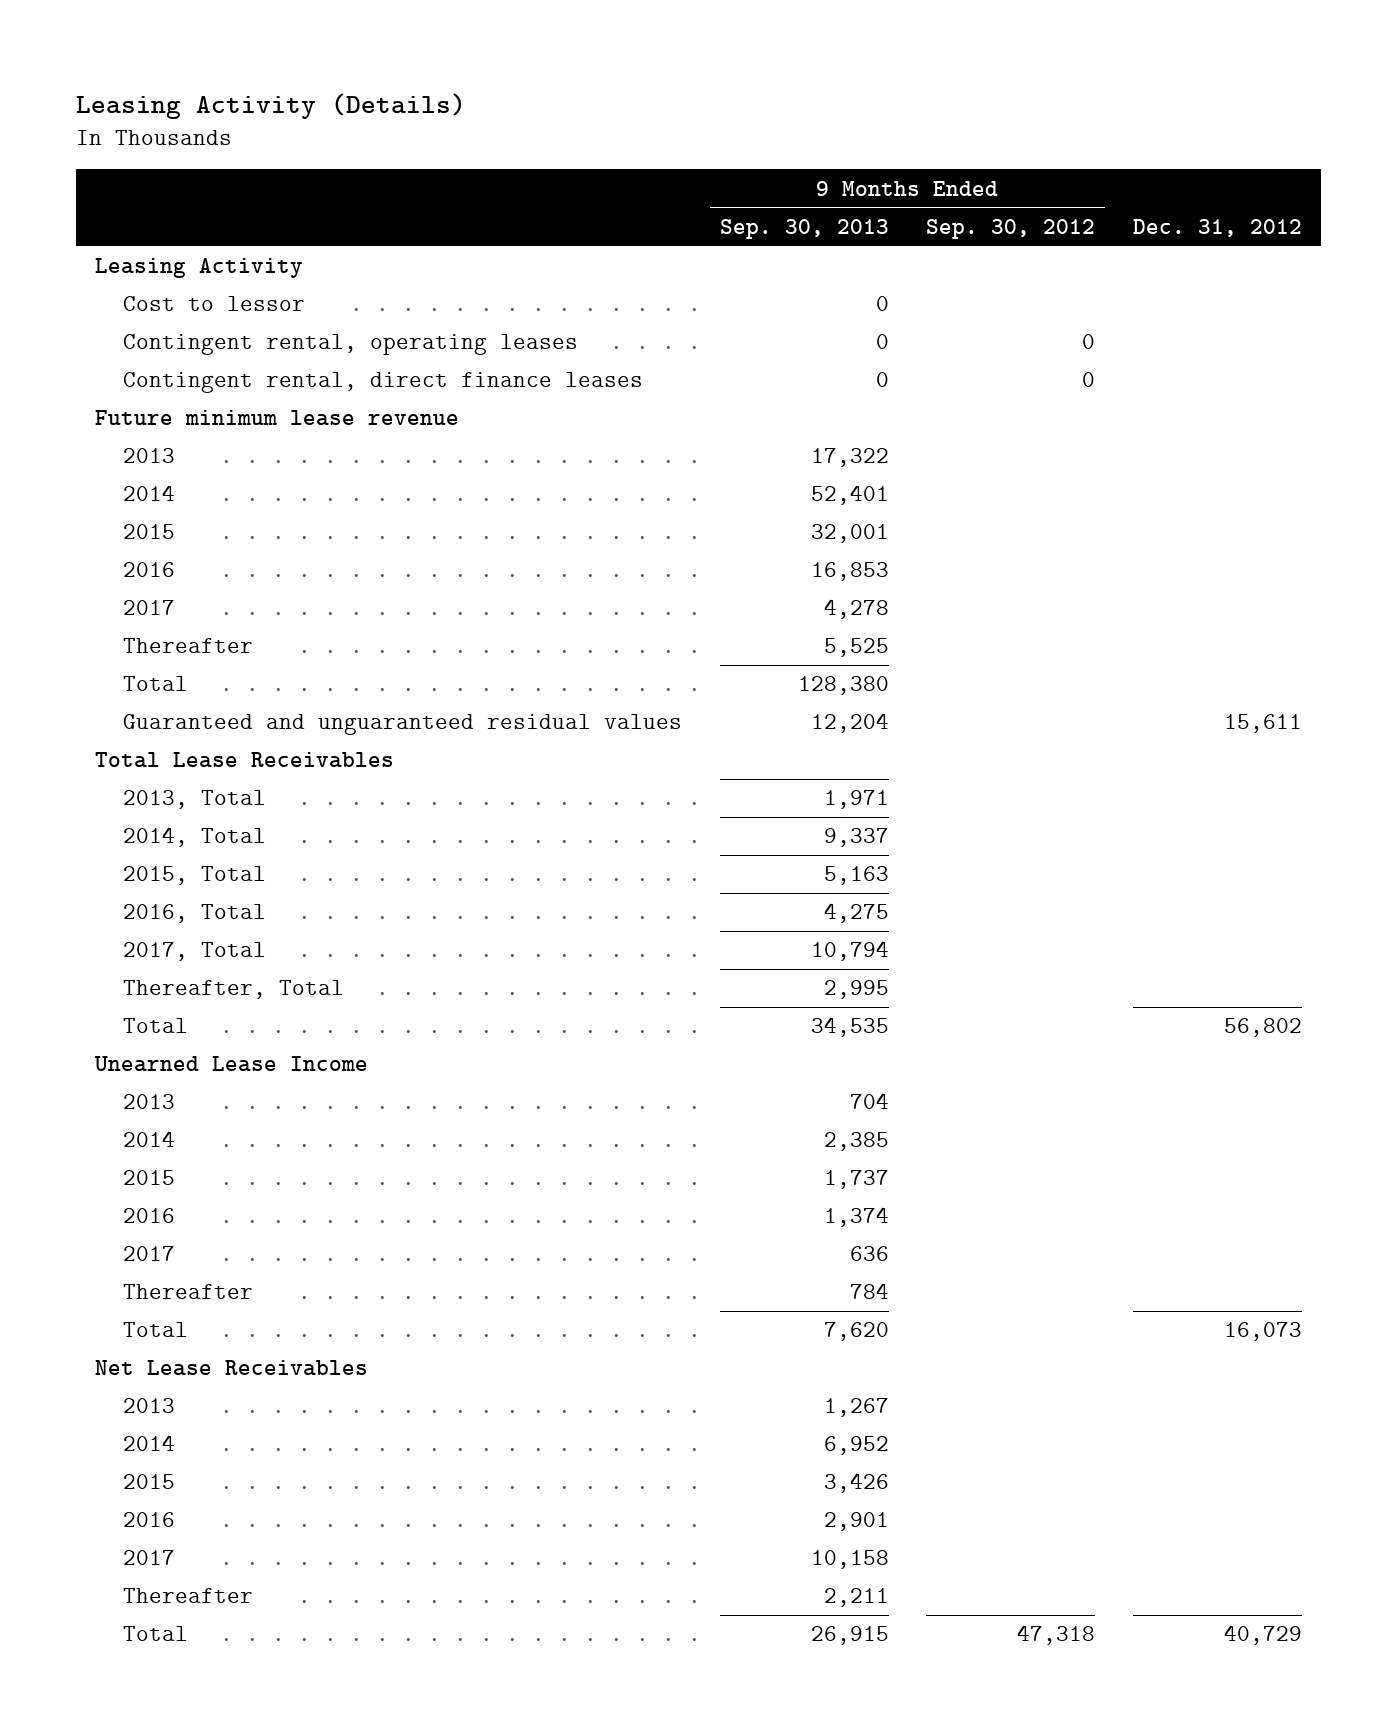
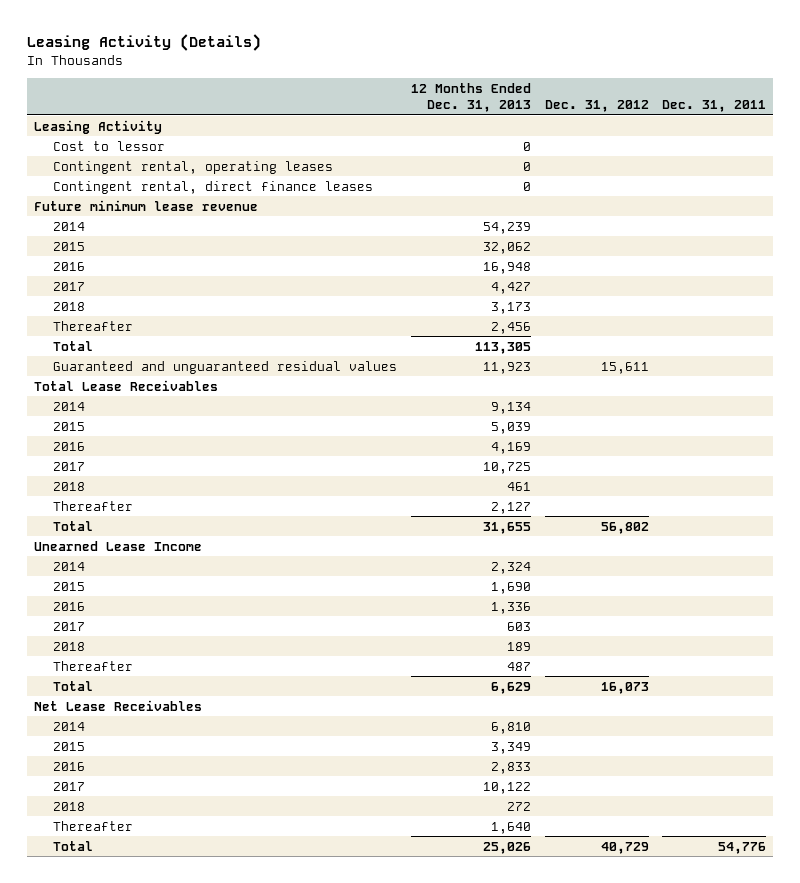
- | 9 Months Ended Sep. 30, 2013 | 9 Months Ended Sep. 30, 2012 | Dec. 31, 2012
+ | 12 Months Ended Dec. 31, 2013 | Dec. 31, 2012 | Dec. 31, 2011
- 2013 | 17,322 | |
+ 2018 | 3,173 | |
- 2013, Total | 1,971 | |
- 2014, Total | 9,337 | |
- 2015, Total | 5,163 | |
- 2016, Total | 4,275 | |
- 2017, Total | 10,794 | |
- Thereafter, Total | 2,995 | |
+ 2014 | 9,134 | |
+ 2015 | 5,039 | |
+ 2016 | 4,169 | |
+ 2017 | 10,725 | |
+ 2018 | 461 | |
+ Thereafter | 2,127 | |
- 2013 | 704 | |
+ 2018 | 189 | |
- 2013 | 1,267 | |
+ 2018 | 272 | |

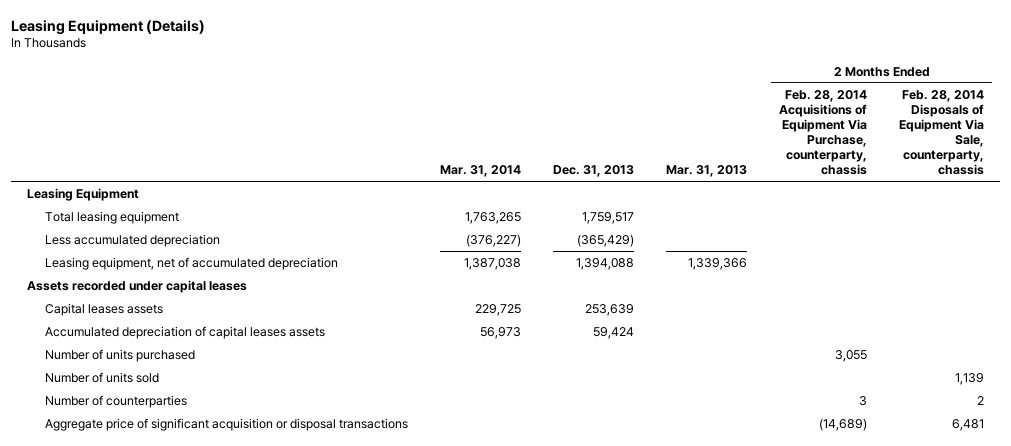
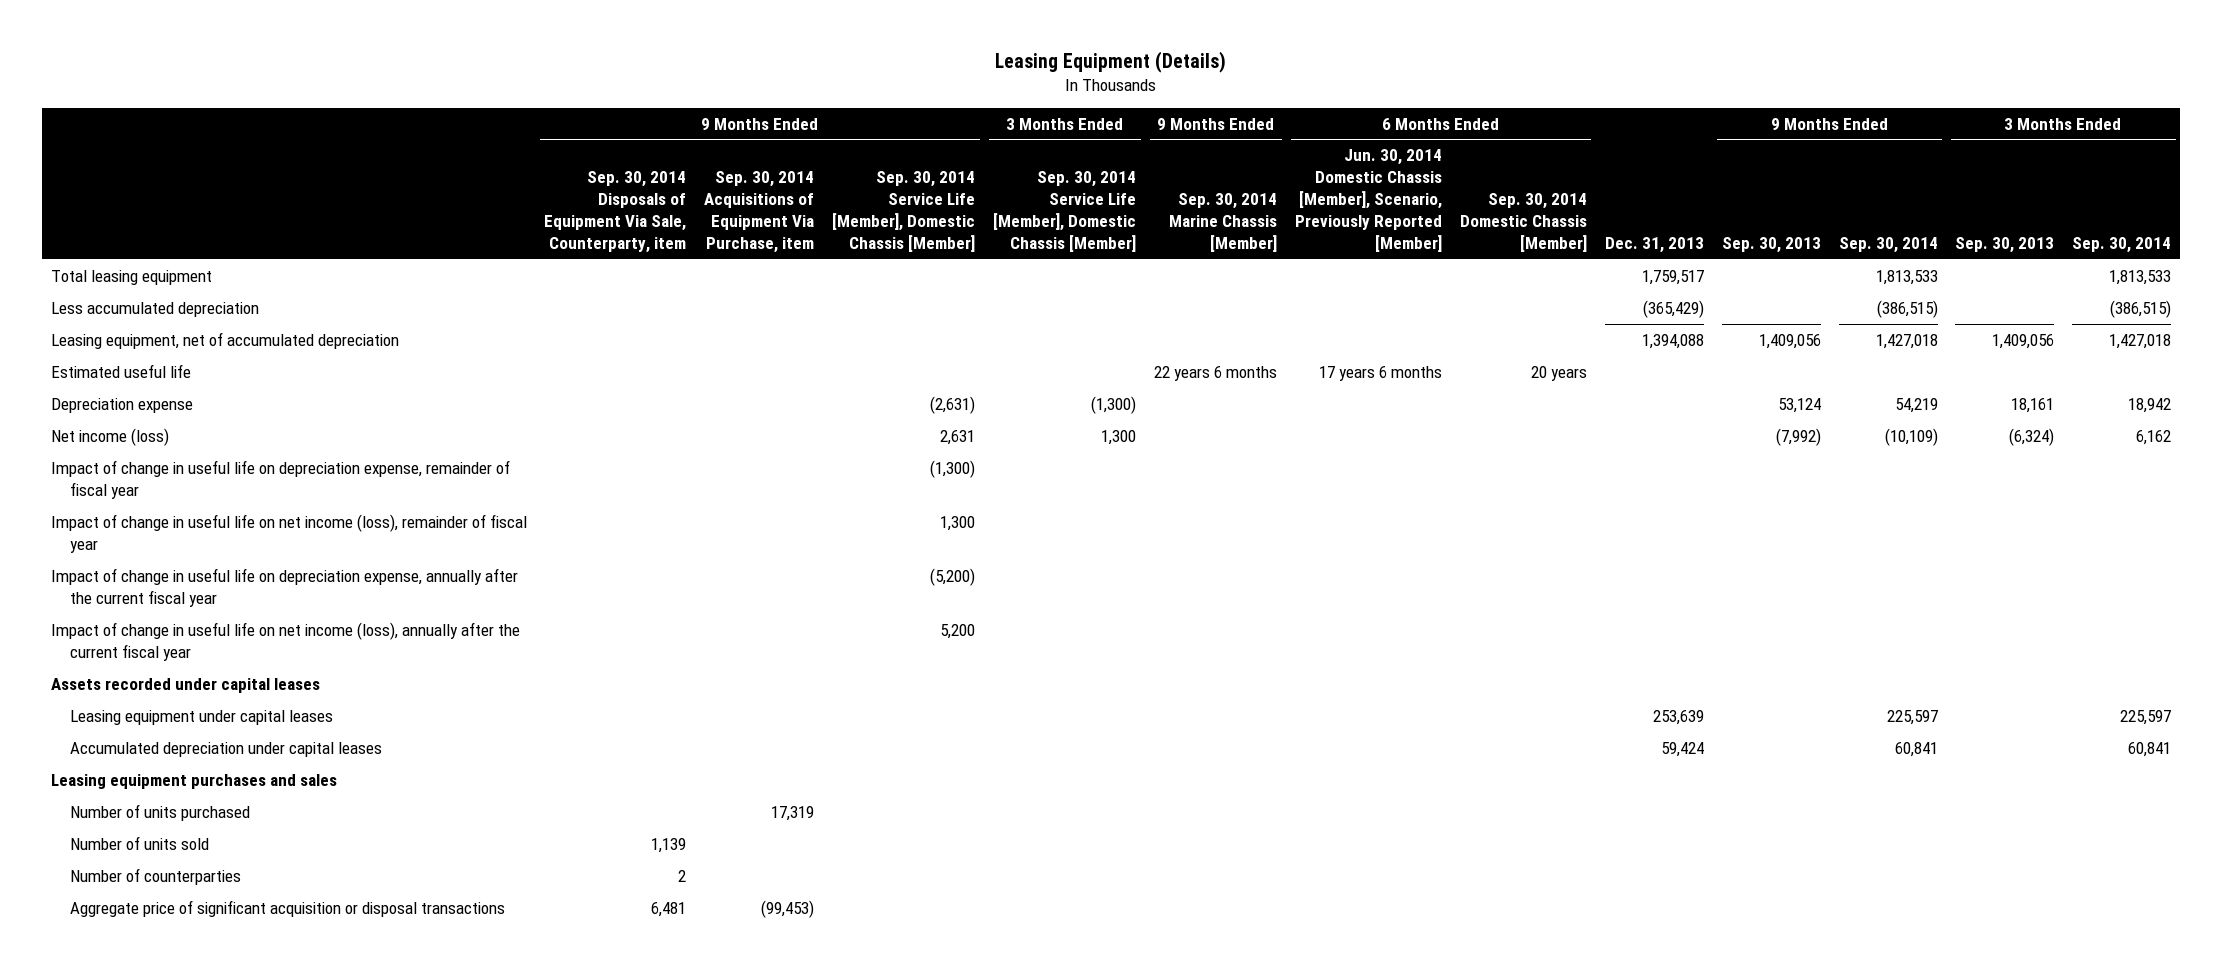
- | Mar. 31, 2014 | Dec. 31, 2013 | Mar. 31, 2013 | 2 Months Ended Feb. 28, 2014 Acquisitions of Equipment Via Purchase, counterparty, chassis | 2 Months Ended Feb. 28, 2014 Disposals of Equipment Via Sale, counterparty, chassis
+ | 9 Months Ended Sep. 30, 2014 Disposals of Equipment Via Sale, Counterparty, item | 9 Months Ended Sep. 30, 2014 Acquisitions of Equipment Via Purchase, item | 9 Months Ended Sep. 30, 2014 Service Life [Member], Domestic Chassis [Member] | 3 Months Ended Sep. 30, 2014 Service Life [Member], Domestic Chassis [Member] | 9 Months Ended Sep. 30, 2014 Marine Chassis [Member] | 6 Months Ended Jun. 30, 2014 Domestic Chassis [Member], Scenario, Previously Reported [Member] | 6 Months Ended Sep. 30, 2014 Domestic Chassis [Member] | Dec. 31, 2013 | 9 Months Ended Sep. 30, 2013 | 9 Months Ended Sep. 30, 2014 | 3 Months Ended Sep. 30, 2013 | 3 Months Ended Sep. 30, 2014
- Leasing Equipment
+ Estimated useful life | | | | | 22 years 6 months | 17 years 6 months | 20 years | | | | |
+ Depreciation expense | | | (2,631) | (1,300) | | | | | 53,124 | 54,219 | 18,161 | 18,942
+ Net income (loss) | | | 2,631 | 1,300 | | | | | (7,992) | (10,109) | (6,324) | 6,162
+ Impact of change in useful life on depreciation expense, remainder of fiscal year | | | (1,300) | | | | | | | | |
+ Impact of change in useful life on net income (loss), remainder of fiscal year | | | 1,300 | | | | | | | | |
+ Impact of change in useful life on depreciation expense, annually after the current fiscal year | | | (5,200) | | | | | | | | |
+ Impact of change in useful life on net income (loss), annually after the current fiscal year | | | 5,200 | | | | | | | | |
- Capital leases assets | 229,725 | 253,639 | | |
- Accumulated depreciation of capital leases assets | 56,973 | 59,424 | | |
+ Leasing equipment under capital leases | | | | | | | | 253,639 | | 225,597 | | 225,597
+ Accumulated depreciation under capital leases | | | | | | | | 59,424 | | 60,841 | | 60,841
+ Leasing equipment purchases and sales

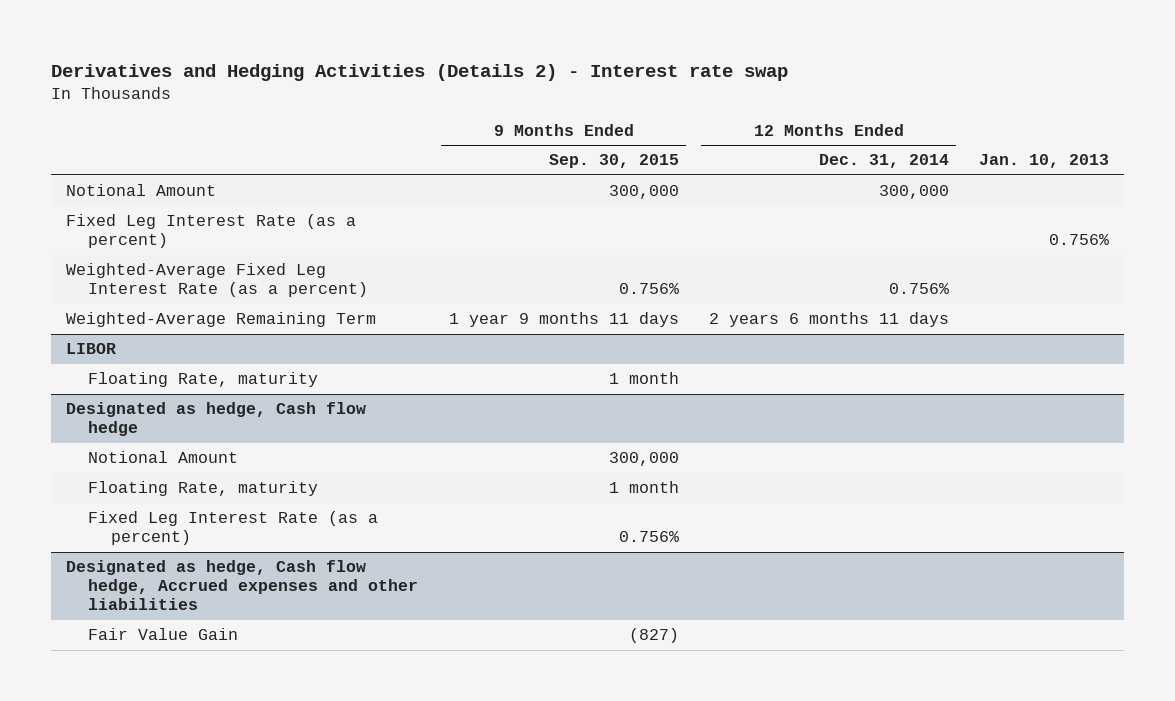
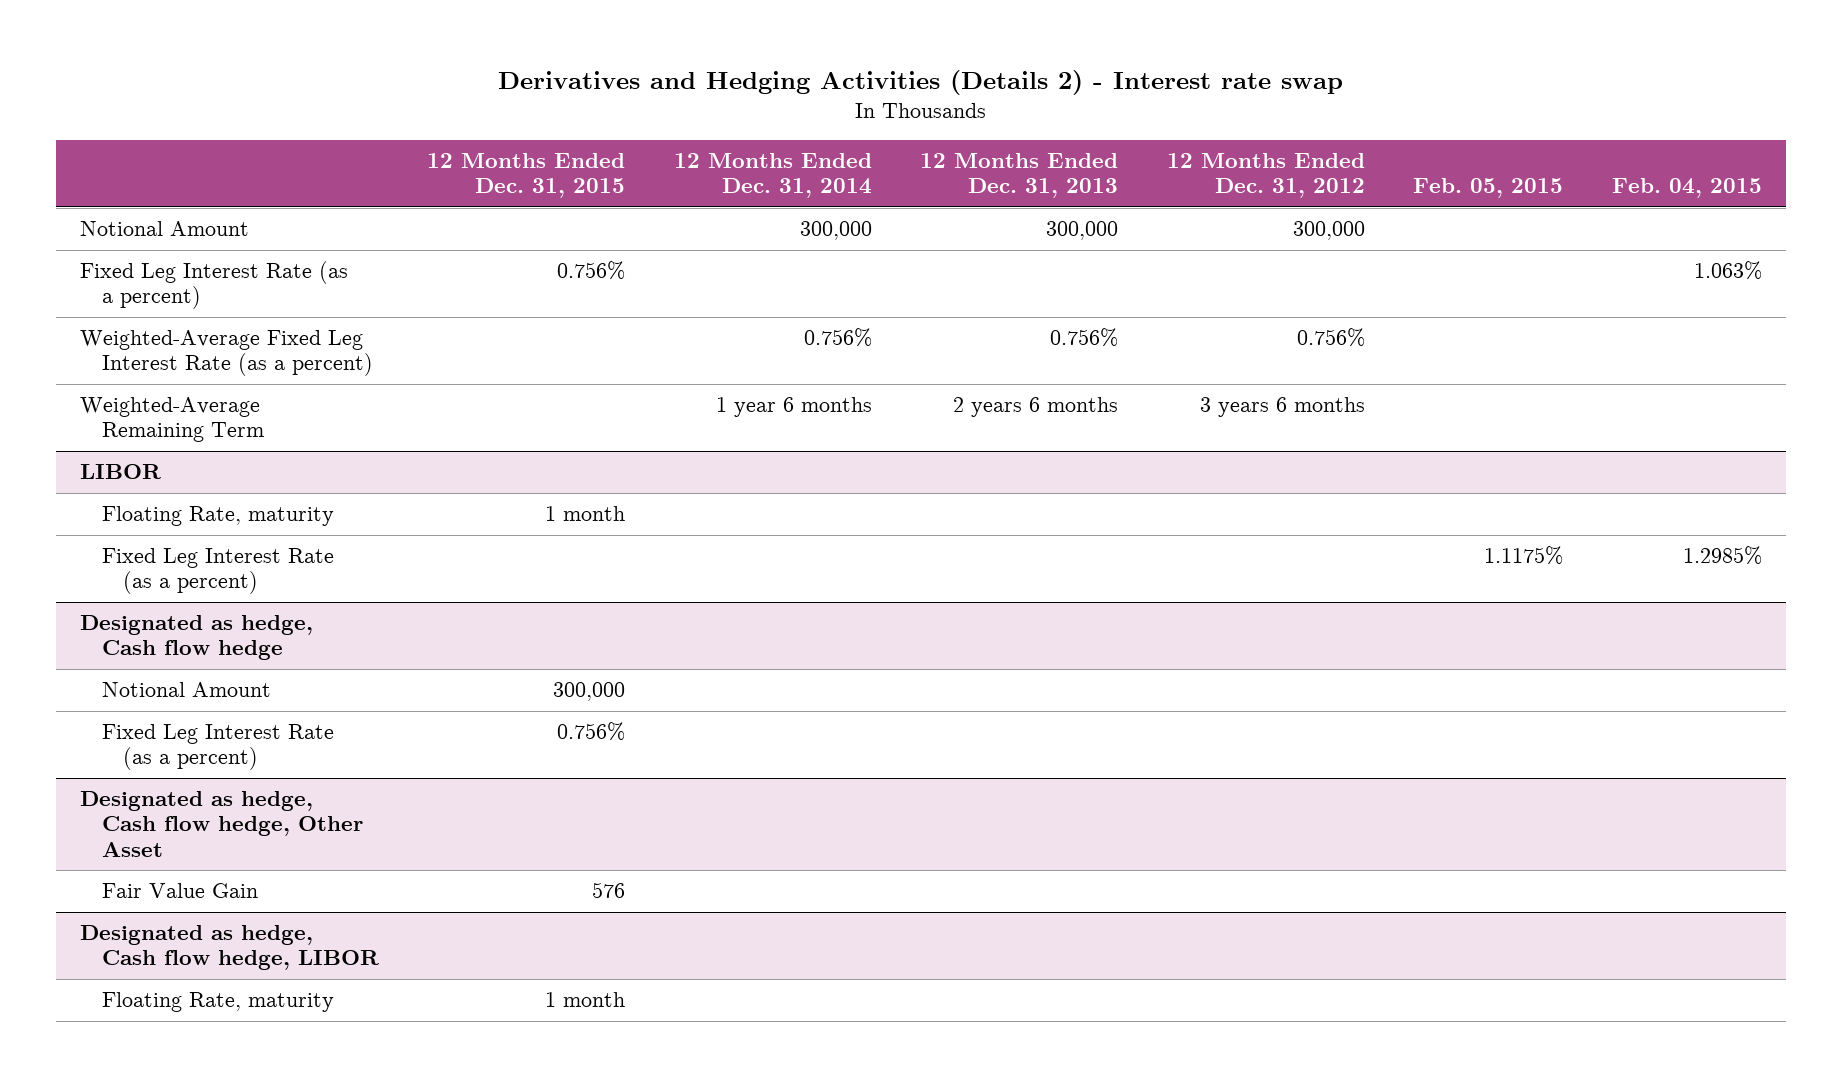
- | 9 Months Ended Sep. 30, 2015 | 12 Months Ended Dec. 31, 2014 | Jan. 10, 2013
+ | 12 Months Ended Dec. 31, 2015 | 12 Months Ended Dec. 31, 2014 | 12 Months Ended Dec. 31, 2013 | 12 Months Ended Dec. 31, 2012 | Feb. 05, 2015 | Feb. 04, 2015
- Weighted-Average Remaining Term | 1 year 9 months 11 days | 2 years 6 months 11 days |
+ Weighted-Average Remaining Term | | 1 year 6 months | 2 years 6 months | 3 years 6 months | |
@ LIBOR
+ Fixed Leg Interest Rate (as a percent) | | | | | 1.1175% | 1.2985%
@ Designated as hedge, Cash flow hedge
- Floating Rate, maturity | 1 month | |
- Designated as hedge, Cash flow hedge, Accrued expenses and other liabilities
+ Designated as hedge, Cash flow hedge, Other Asset
+ Designated as hedge, Cash flow hedge, LIBOR
+ Floating Rate, maturity | 1 month | | | | |

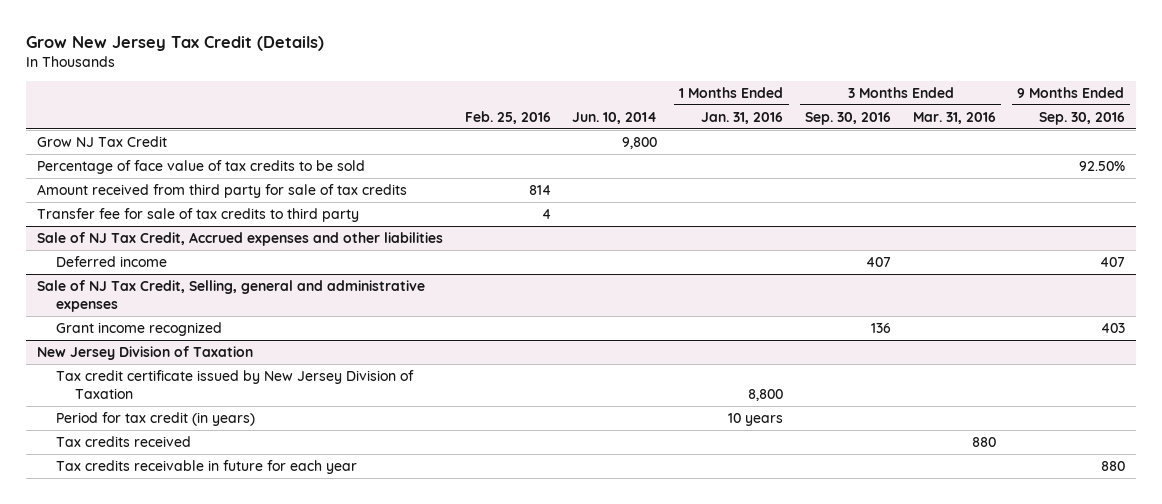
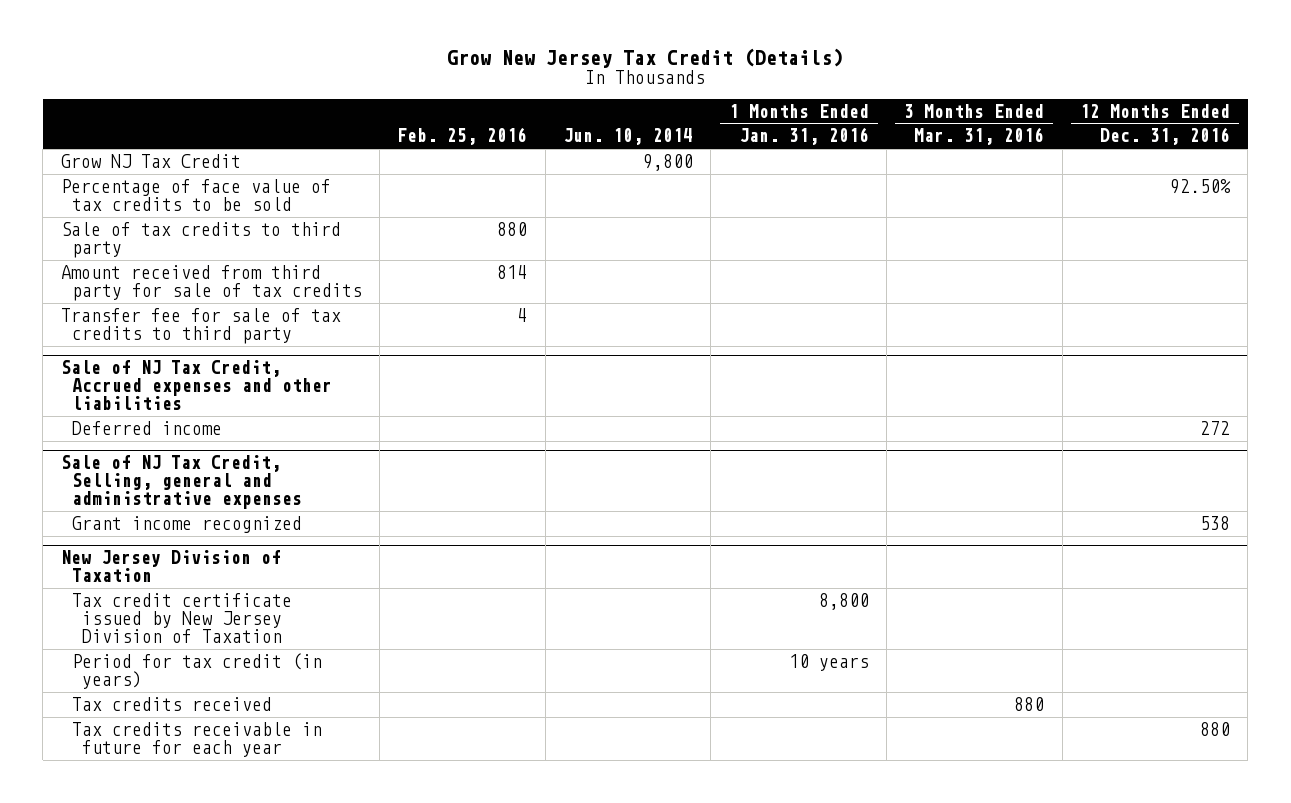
- | Feb. 25, 2016 | Jun. 10, 2014 | 1 Months Ended Jan. 31, 2016 | 3 Months Ended Sep. 30, 2016 | 3 Months Ended Mar. 31, 2016 | 9 Months Ended Sep. 30, 2016
+ | Feb. 25, 2016 | Jun. 10, 2014 | 1 Months Ended Jan. 31, 2016 | 3 Months Ended Mar. 31, 2016 | 12 Months Ended Dec. 31, 2016
+ Sale of tax credits to third party | 880 | | | |

